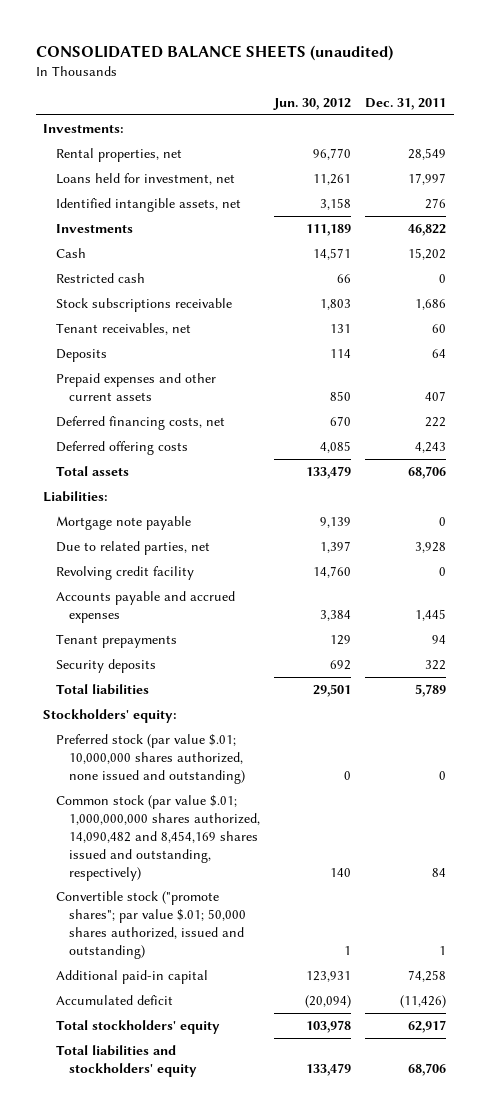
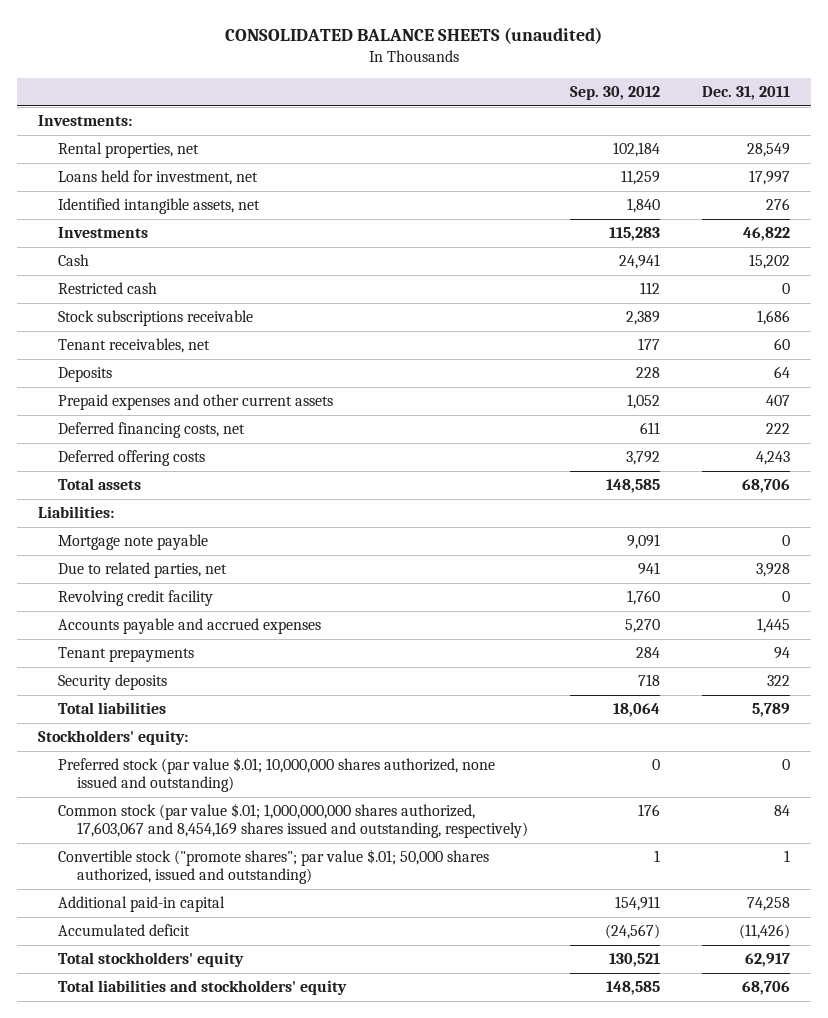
- | Jun. 30, 2012 | Dec. 31, 2011
+ | Sep. 30, 2012 | Dec. 31, 2011
- Common stock (par value $.01; 1,000,000,000 shares authorized, 14,090,482 and 8,454,169 shares issued and outstanding, respectively) | 140 | 84
+ Common stock (par value $.01; 1,000,000,000 shares authorized, 17,603,067 and 8,454,169 shares issued and outstanding, respectively) | 176 | 84

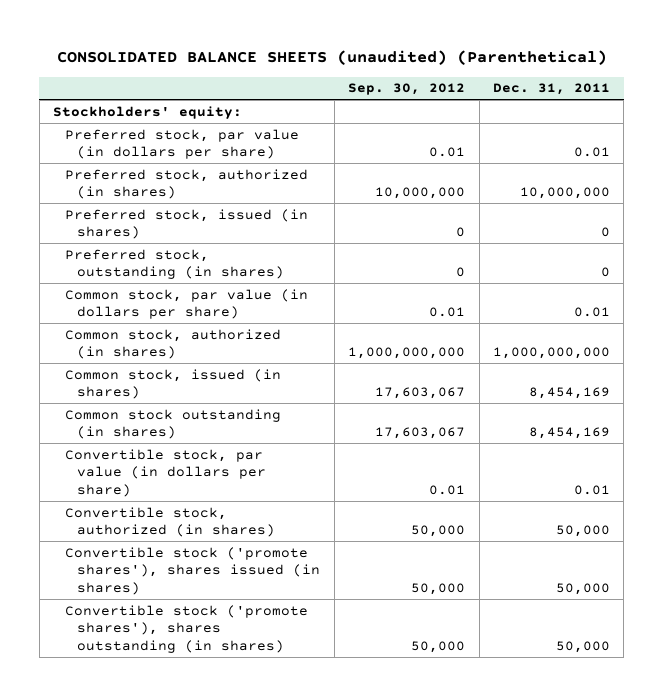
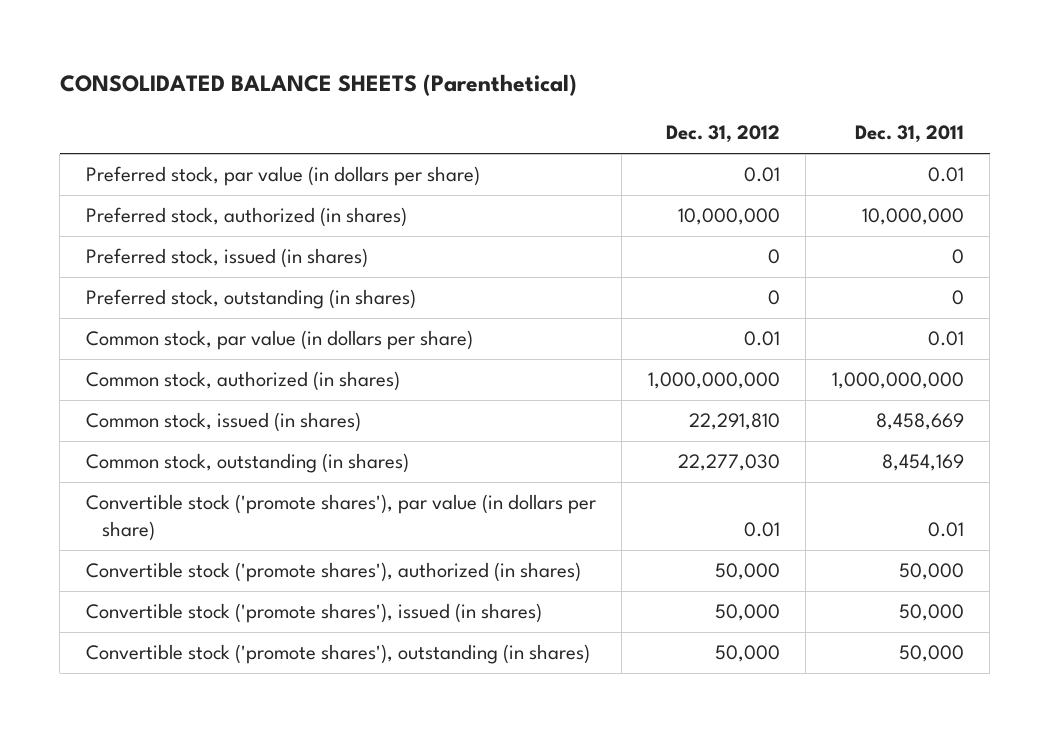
- CONSOLIDATED BALANCE SHEETS (unaudited) (Parenthetical)
+ CONSOLIDATED BALANCE SHEETS (Parenthetical)
- | Sep. 30, 2012 | Dec. 31, 2011
+ | Dec. 31, 2012 | Dec. 31, 2011
- Stockholders' equity:
- Common stock, issued (in shares) | 17,603,067 | 8,454,169
- Common stock outstanding (in shares) | 17,603,067 | 8,454,169
- Convertible stock, par value (in dollars per share) | 0.01 | 0.01
- Convertible stock, authorized (in shares) | 50,000 | 50,000
- Convertible stock ('promote shares'), shares issued (in shares) | 50,000 | 50,000
- Convertible stock ('promote shares'), shares outstanding (in shares) | 50,000 | 50,000
+ Common stock, issued (in shares) | 22,291,810 | 8,458,669
+ Common stock, outstanding (in shares) | 22,277,030 | 8,454,169
+ Convertible stock ('promote shares'), par value (in dollars per share) | 0.01 | 0.01
+ Convertible stock ('promote shares'), authorized (in shares) | 50,000 | 50,000
+ Convertible stock ('promote shares'), issued (in shares) | 50,000 | 50,000
+ Convertible stock ('promote shares'), outstanding (in shares) | 50,000 | 50,000

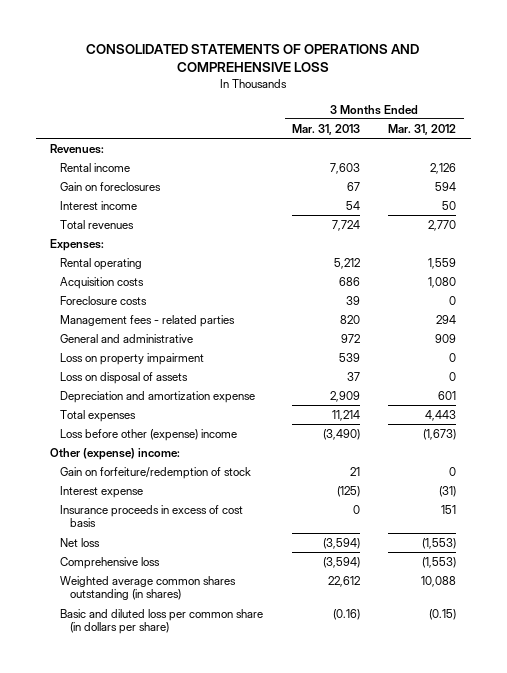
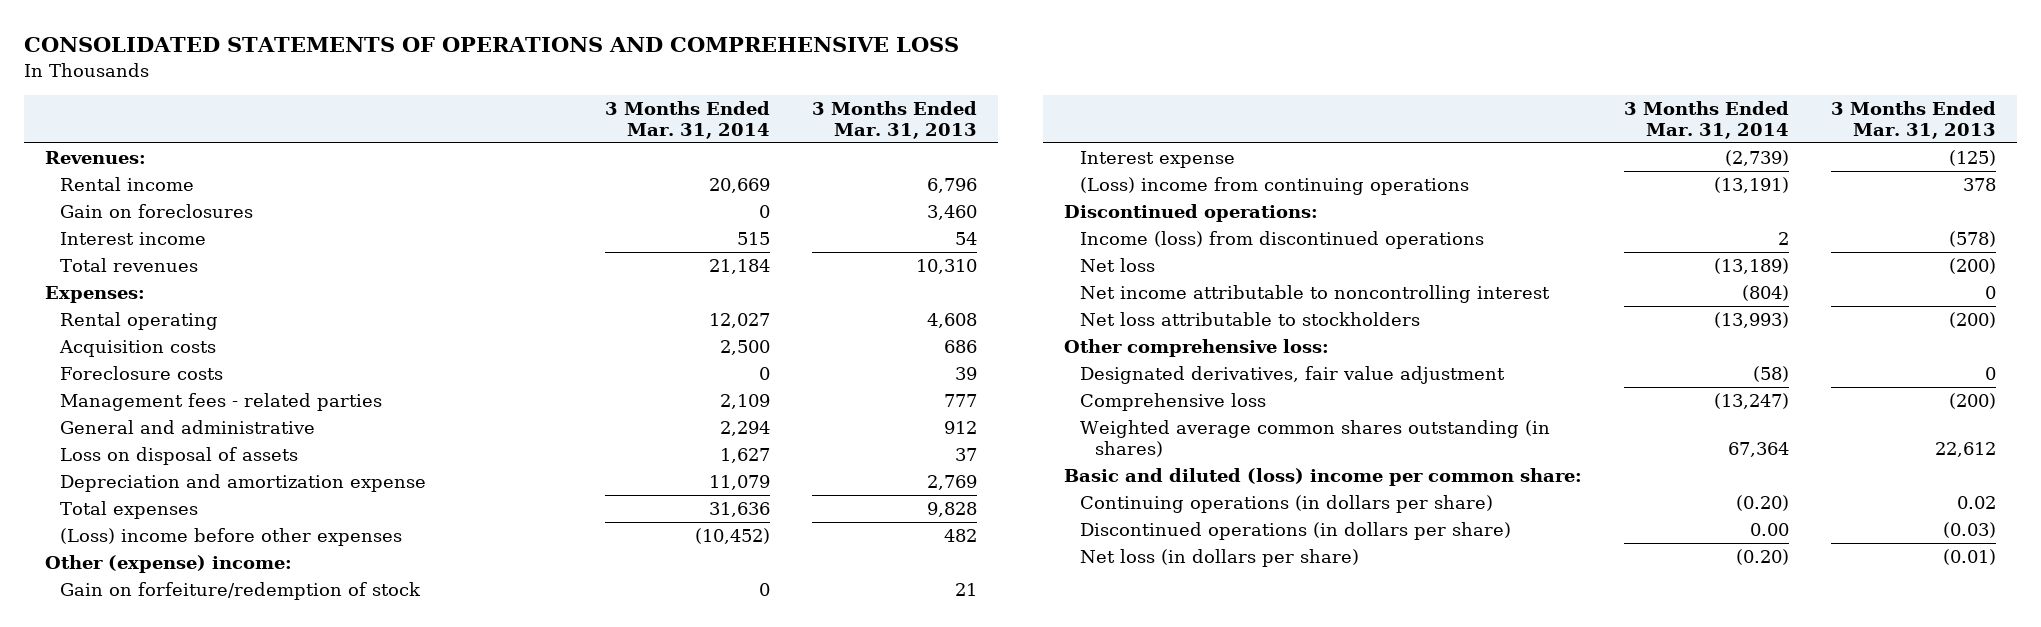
- | 3 Months Ended Mar. 31, 2013 | 3 Months Ended Mar. 31, 2012
+ | 3 Months Ended Mar. 31, 2014 | 3 Months Ended Mar. 31, 2013
- Rental income | 7,603 | 2,126
- Gain on foreclosures | 67 | 594
+ Rental income | 20,669 | 6,796
+ Gain on foreclosures | 0 | 3,460
- Total revenues | 7,724 | 2,770
+ Total revenues | 21,184 | 10,310
- Rental operating | 5,212 | 1,559
+ Rental operating | 12,027 | 4,608
- Management fees - related parties | 820 | 294
- General and administrative | 972 | 909
- Loss on property impairment | 539 | 0
+ Management fees - related parties | 2,109 | 777
+ General and administrative | 2,294 | 912
- Depreciation and amortization expense | 2,909 | 601
- Total expenses | 11,214 | 4,443
- Loss before other (expense) income | (3,490) | (1,673)
+ Depreciation and amortization expense | 11,079 | 2,769
+ Total expenses | 31,636 | 9,828
+ (Loss) income before other expenses | (10,452) | 482
- Insurance proceeds in excess of cost basis | 0 | 151
- Net loss | (3,594) | (1,553)
- Comprehensive loss | (3,594) | (1,553)
+ (Loss) income from continuing operations | (13,191) | 378
+ Discontinued operations:
+ Income (loss) from discontinued operations | 2 | (578)
+ Net loss | (13,189) | (200)
+ Net income attributable to noncontrolling interest | (804) | 0
+ Net loss attributable to stockholders | (13,993) | (200)
+ Other comprehensive loss:
+ Designated derivatives, fair value adjustment | (58) | 0
+ Comprehensive loss | (13,247) | (200)
- Basic and diluted loss per common share (in dollars per share) | (0.16) | (0.15)
+ Basic and diluted (loss) income per common share:
+ Continuing operations (in dollars per share) | (0.20) | 0.02
+ Discontinued operations (in dollars per share) | 0.00 | (0.03)
+ Net loss (in dollars per share) | (0.20) | (0.01)

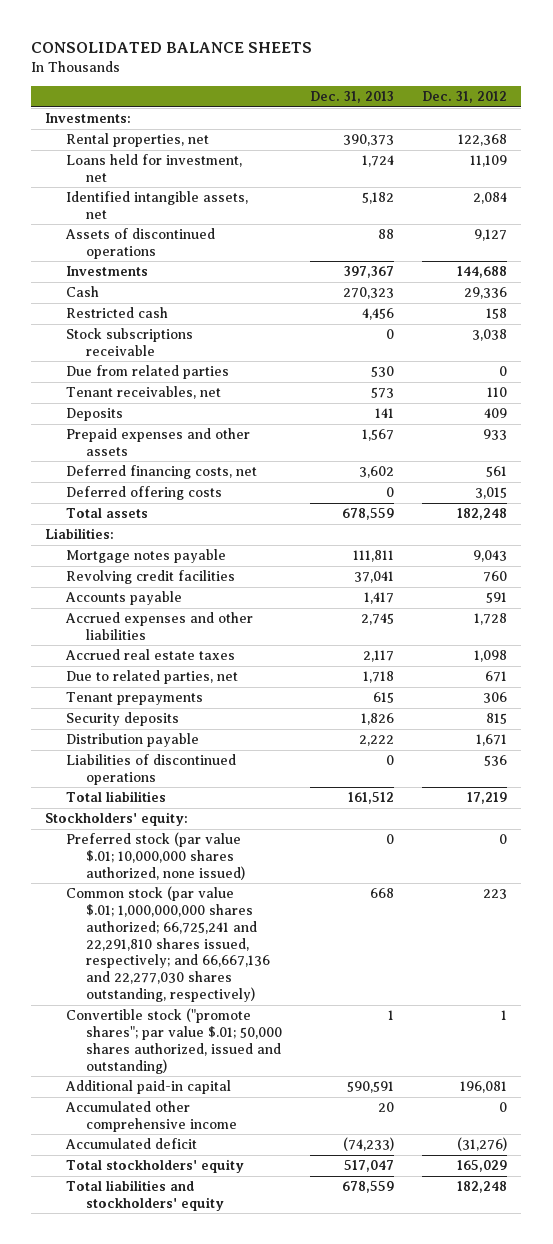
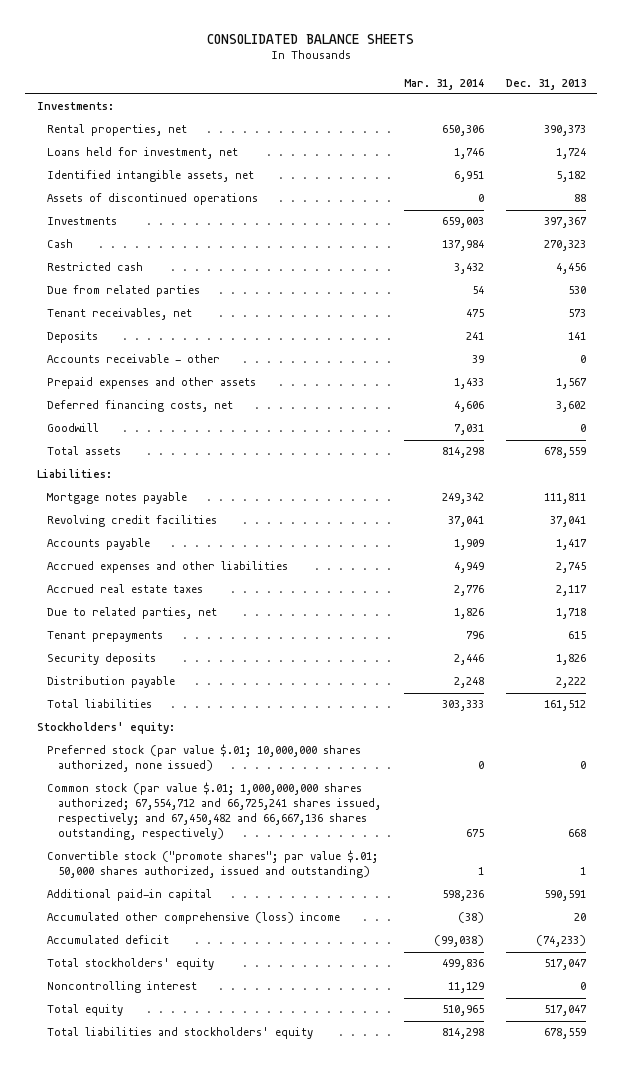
- | Dec. 31, 2013 | Dec. 31, 2012
+ | Mar. 31, 2014 | Dec. 31, 2013
- Stock subscriptions receivable | 0 | 3,038
+ Accounts receivable - other | 39 | 0
- Deferred offering costs | 0 | 3,015
+ Goodwill | 7,031 | 0
- Liabilities of discontinued operations | 0 | 536
- Common stock (par value $.01; 1,000,000,000 shares authorized; 66,725,241 and 22,291,810 shares issued, respectively; and 66,667,136 and 22,277,030 shares outstanding, respectively) | 668 | 223
+ Common stock (par value $.01; 1,000,000,000 shares authorized; 67,554,712 and 66,725,241 shares issued, respectively; and 67,450,482 and 66,667,136 shares outstanding, respectively) | 675 | 668
- Accumulated other comprehensive income | 20 | 0
+ Accumulated other comprehensive (loss) income | (38) | 20
+ Noncontrolling interest | 11,129 | 0
+ Total equity | 510,965 | 517,047

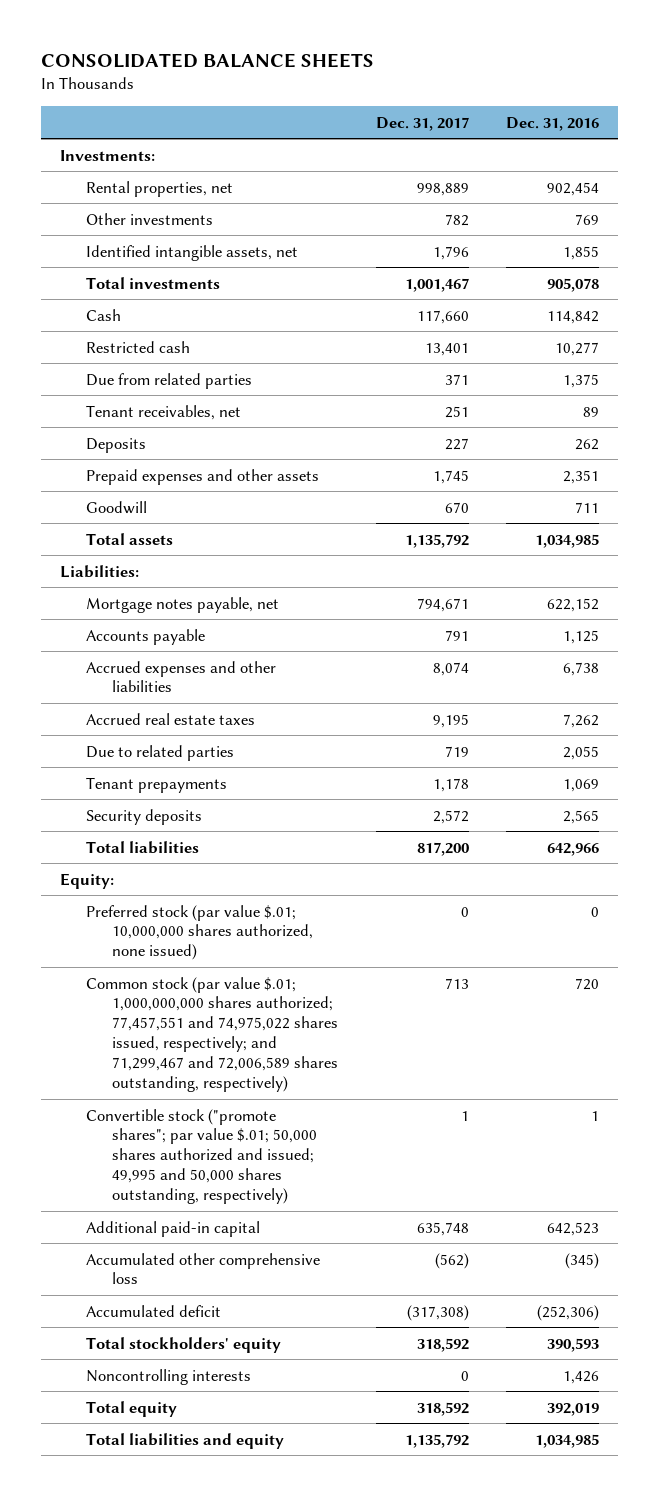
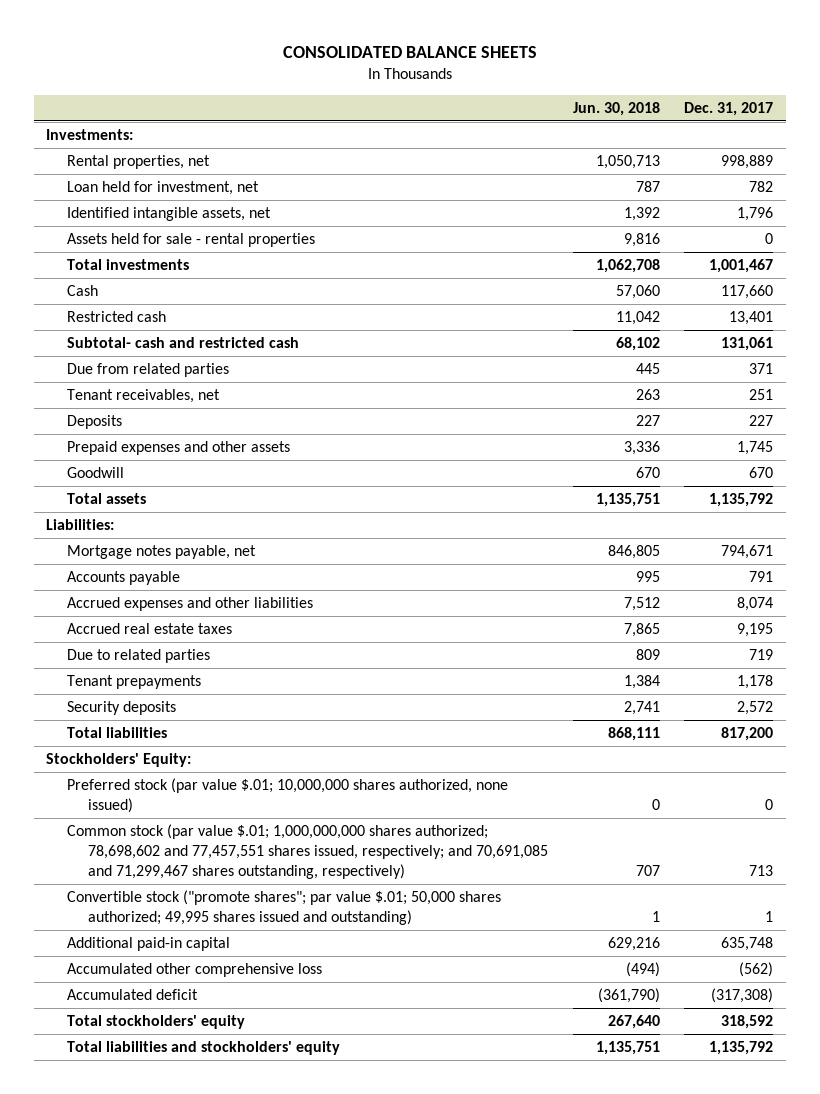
- | Dec. 31, 2017 | Dec. 31, 2016
+ | Jun. 30, 2018 | Dec. 31, 2017
- Other investments | 782 | 769
+ Loan held for investment, net | 787 | 782
+ Assets held for sale - rental properties | 9,816 | 0
+ Subtotal- cash and restricted cash | 68,102 | 131,061
- Equity:
+ Stockholders' Equity:
- Common stock (par value $.01; 1,000,000,000 shares authorized; 77,457,551 and 74,975,022 shares issued, respectively; and 71,299,467 and 72,006,589 shares outstanding, respectively) | 713 | 720
- Convertible stock ("promote shares"; par value $.01; 50,000 shares authorized and issued; 49,995 and 50,000 shares outstanding, respectively) | 1 | 1
+ Common stock (par value $.01; 1,000,000,000 shares authorized; 78,698,602 and 77,457,551 shares issued, respectively; and 70,691,085 and 71,299,467 shares outstanding, respectively) | 707 | 713
+ Convertible stock ("promote shares"; par value $.01; 50,000 shares authorized; 49,995 shares issued and outstanding) | 1 | 1
- Noncontrolling interests | 0 | 1,426
- Total equity | 318,592 | 392,019
- Total liabilities and equity | 1,135,792 | 1,034,985
+ Total liabilities and stockholders' equity | 1,135,751 | 1,135,792

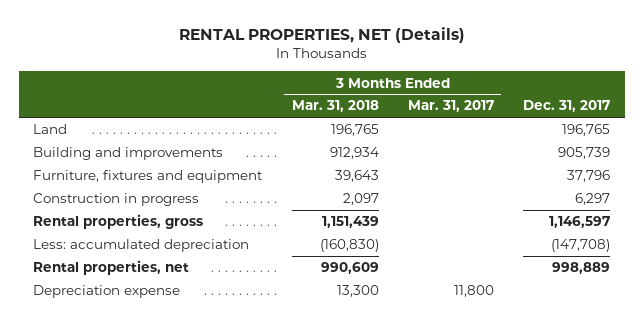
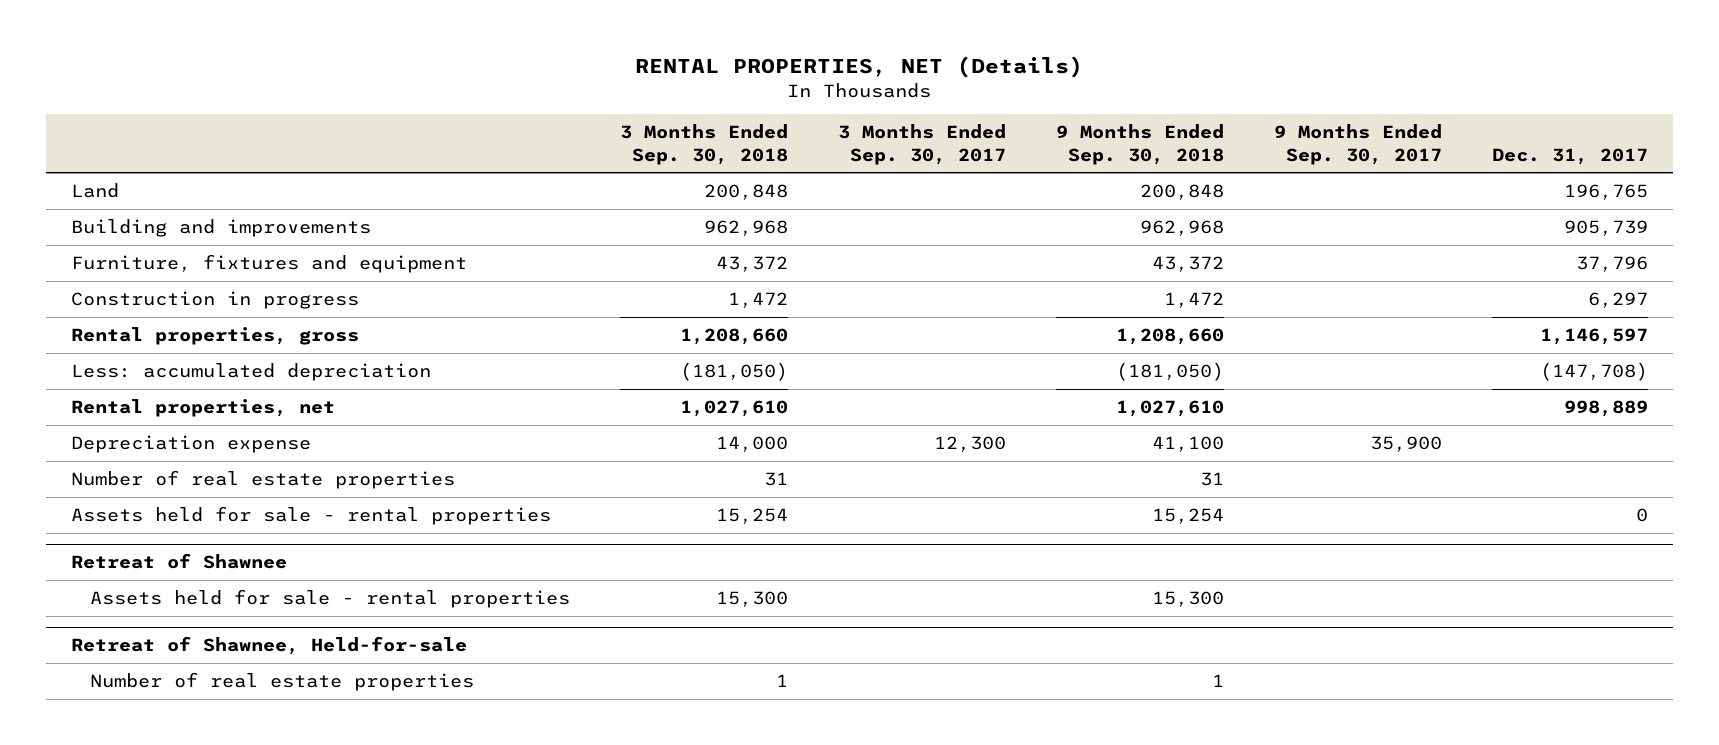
- | 3 Months Ended Mar. 31, 2018 | 3 Months Ended Mar. 31, 2017 | Dec. 31, 2017
+ | 3 Months Ended Sep. 30, 2018 | 3 Months Ended Sep. 30, 2017 | 9 Months Ended Sep. 30, 2018 | 9 Months Ended Sep. 30, 2017 | Dec. 31, 2017
+ Number of real estate properties | 31 | | 31 | |
+ Assets held for sale - rental properties | 15,254 | | 15,254 | | 0
+ Retreat of Shawnee
+ Assets held for sale - rental properties | 15,300 | | 15,300 | |
+ Retreat of Shawnee, Held-for-sale
+ Number of real estate properties | 1 | | 1 | |

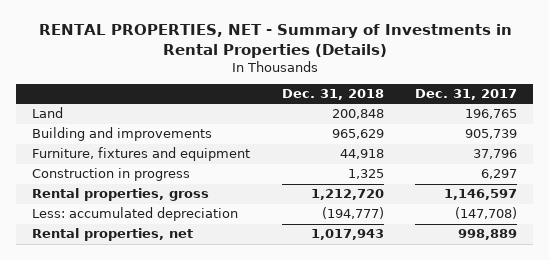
- RENTAL PROPERTIES, NET (Details)
+ RENTAL PROPERTIES, NET - Summary of Investments in Rental Properties (Details)
- | 3 Months Ended Sep. 30, 2018 | 3 Months Ended Sep. 30, 2017 | 9 Months Ended Sep. 30, 2018 | 9 Months Ended Sep. 30, 2017 | Dec. 31, 2017
+ | Dec. 31, 2018 | Dec. 31, 2017
- Depreciation expense | 14,000 | 12,300 | 41,100 | 35,900 |
- Number of real estate properties | 31 | | 31 | |
- Assets held for sale - rental properties | 15,254 | | 15,254 | | 0
- Retreat of Shawnee
- Assets held for sale - rental properties | 15,300 | | 15,300 | |
- Retreat of Shawnee, Held-for-sale
- Number of real estate properties | 1 | | 1 | |

